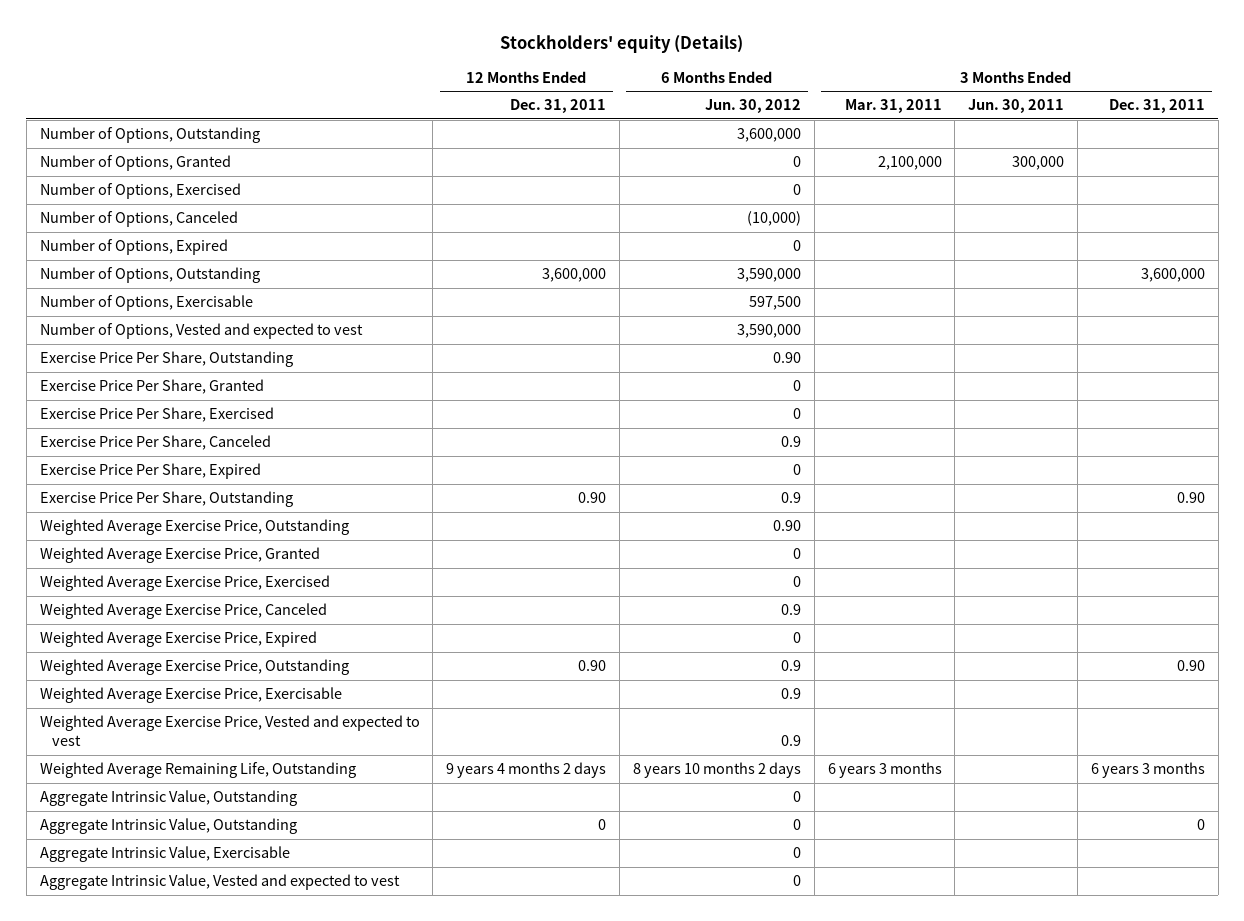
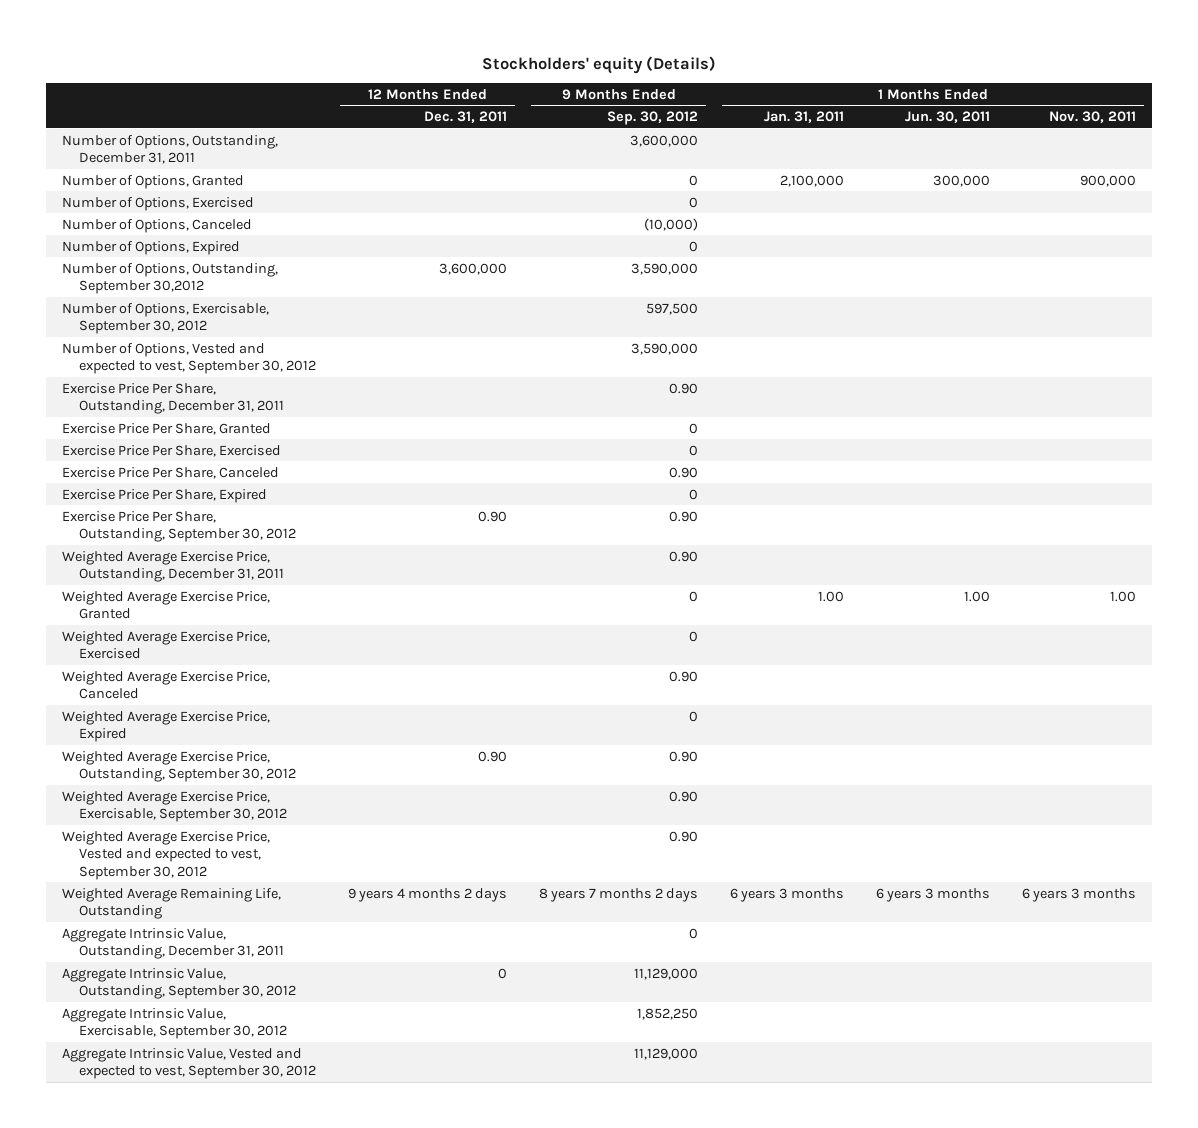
- | 12 Months Ended Dec. 31, 2011 | 6 Months Ended Jun. 30, 2012 | 3 Months Ended Mar. 31, 2011 | 3 Months Ended Jun. 30, 2011 | 3 Months Ended Dec. 31, 2011
+ | 12 Months Ended Dec. 31, 2011 | 9 Months Ended Sep. 30, 2012 | 1 Months Ended Jan. 31, 2011 | 1 Months Ended Jun. 30, 2011 | 1 Months Ended Nov. 30, 2011
- Number of Options, Outstanding | | 3,600,000 | | |
+ Number of Options, Outstanding, December 31, 2011 | | 3,600,000 | | |
- Number of Options, Outstanding | 3,600,000 | 3,590,000 | | | 3,600,000
- Number of Options, Exercisable | | 597,500 | | |
- Number of Options, Vested and expected to vest | | 3,590,000 | | |
- Exercise Price Per Share, Outstanding | | 0.90 | | |
+ Number of Options, Outstanding, September 30,2012 | 3,600,000 | 3,590,000 | | |
+ Number of Options, Exercisable, September 30, 2012 | | 597,500 | | |
+ Number of Options, Vested and expected to vest, September 30, 2012 | | 3,590,000 | | |
+ Exercise Price Per Share, Outstanding, December 31, 2011 | | 0.90 | | |
- Exercise Price Per Share, Outstanding | 0.90 | 0.9 | | | 0.90
- Weighted Average Exercise Price, Outstanding | | 0.90 | | |
+ Exercise Price Per Share, Outstanding, September 30, 2012 | 0.90 | 0.90 | | |
+ Weighted Average Exercise Price, Outstanding, December 31, 2011 | | 0.90 | | |
- Weighted Average Exercise Price, Outstanding | 0.90 | 0.9 | | | 0.90
- Weighted Average Exercise Price, Exercisable | | 0.9 | | |
- Weighted Average Exercise Price, Vested and expected to vest | | 0.9 | | |
+ Weighted Average Exercise Price, Outstanding, September 30, 2012 | 0.90 | 0.90 | | |
+ Weighted Average Exercise Price, Exercisable, September 30, 2012 | | 0.90 | | |
+ Weighted Average Exercise Price, Vested and expected to vest, September 30, 2012 | | 0.90 | | |
- Aggregate Intrinsic Value, Outstanding | | 0 | | |
- Aggregate Intrinsic Value, Outstanding | 0 | 0 | | | 0
- Aggregate Intrinsic Value, Exercisable | | 0 | | |
- Aggregate Intrinsic Value, Vested and expected to vest | | 0 | | |
+ Aggregate Intrinsic Value, Outstanding, December 31, 2011 | | 0 | | |
+ Aggregate Intrinsic Value, Outstanding, September 30, 2012 | 0 | 11,129,000 | | |
+ Aggregate Intrinsic Value, Exercisable, September 30, 2012 | | 1,852,250 | | |
+ Aggregate Intrinsic Value, Vested and expected to vest, September 30, 2012 | | 11,129,000 | | |

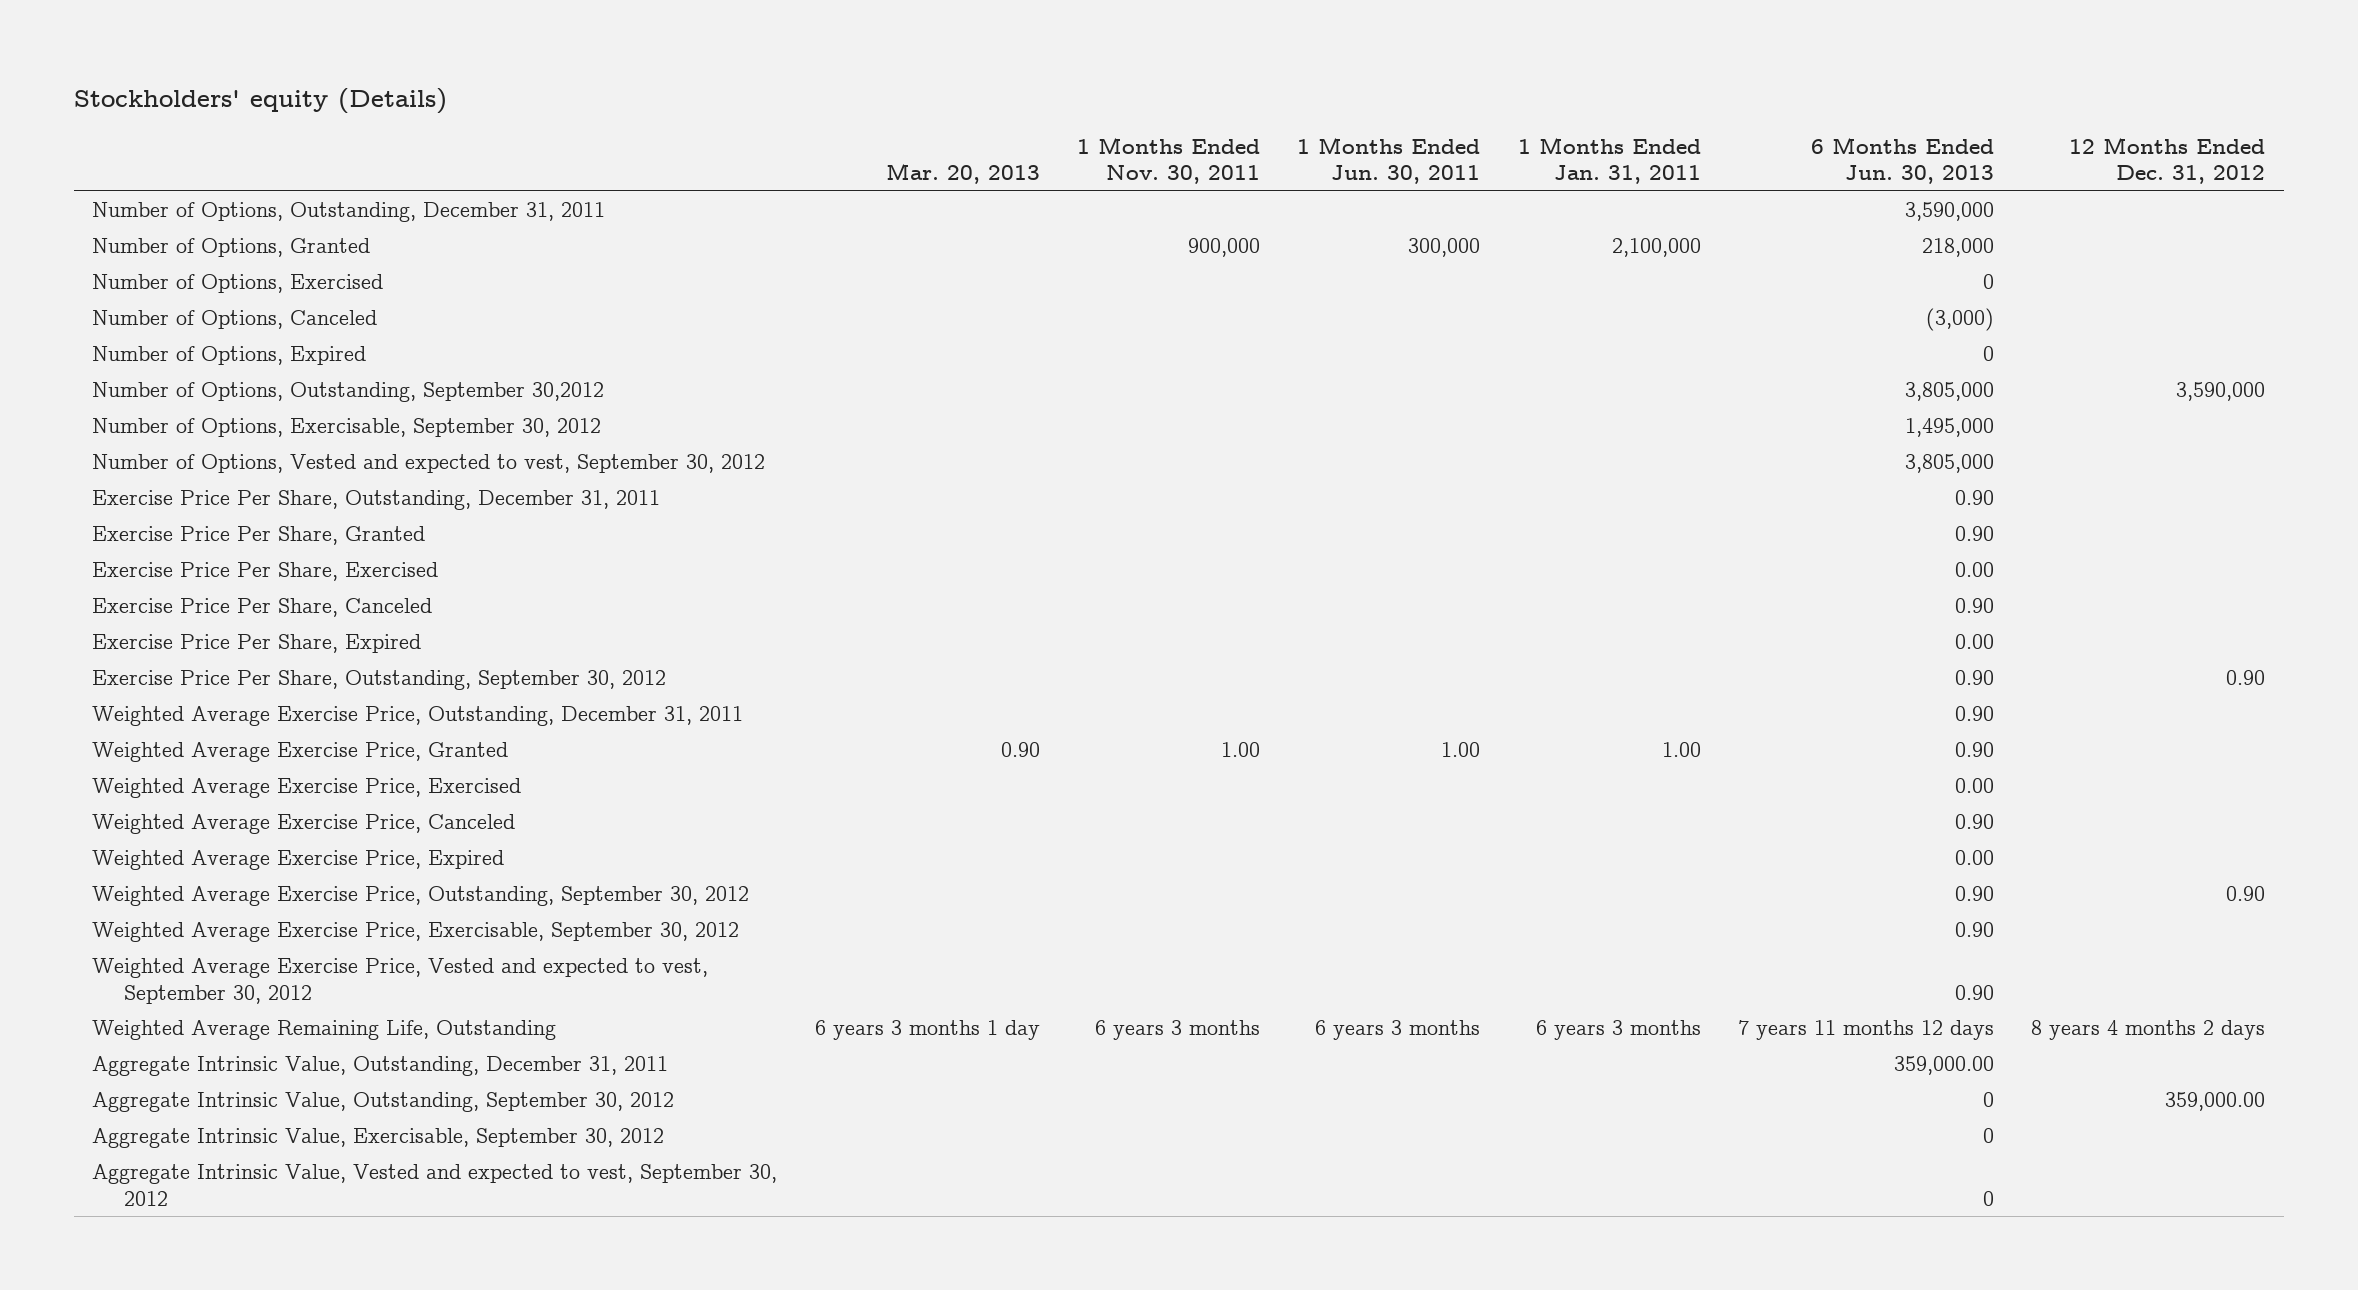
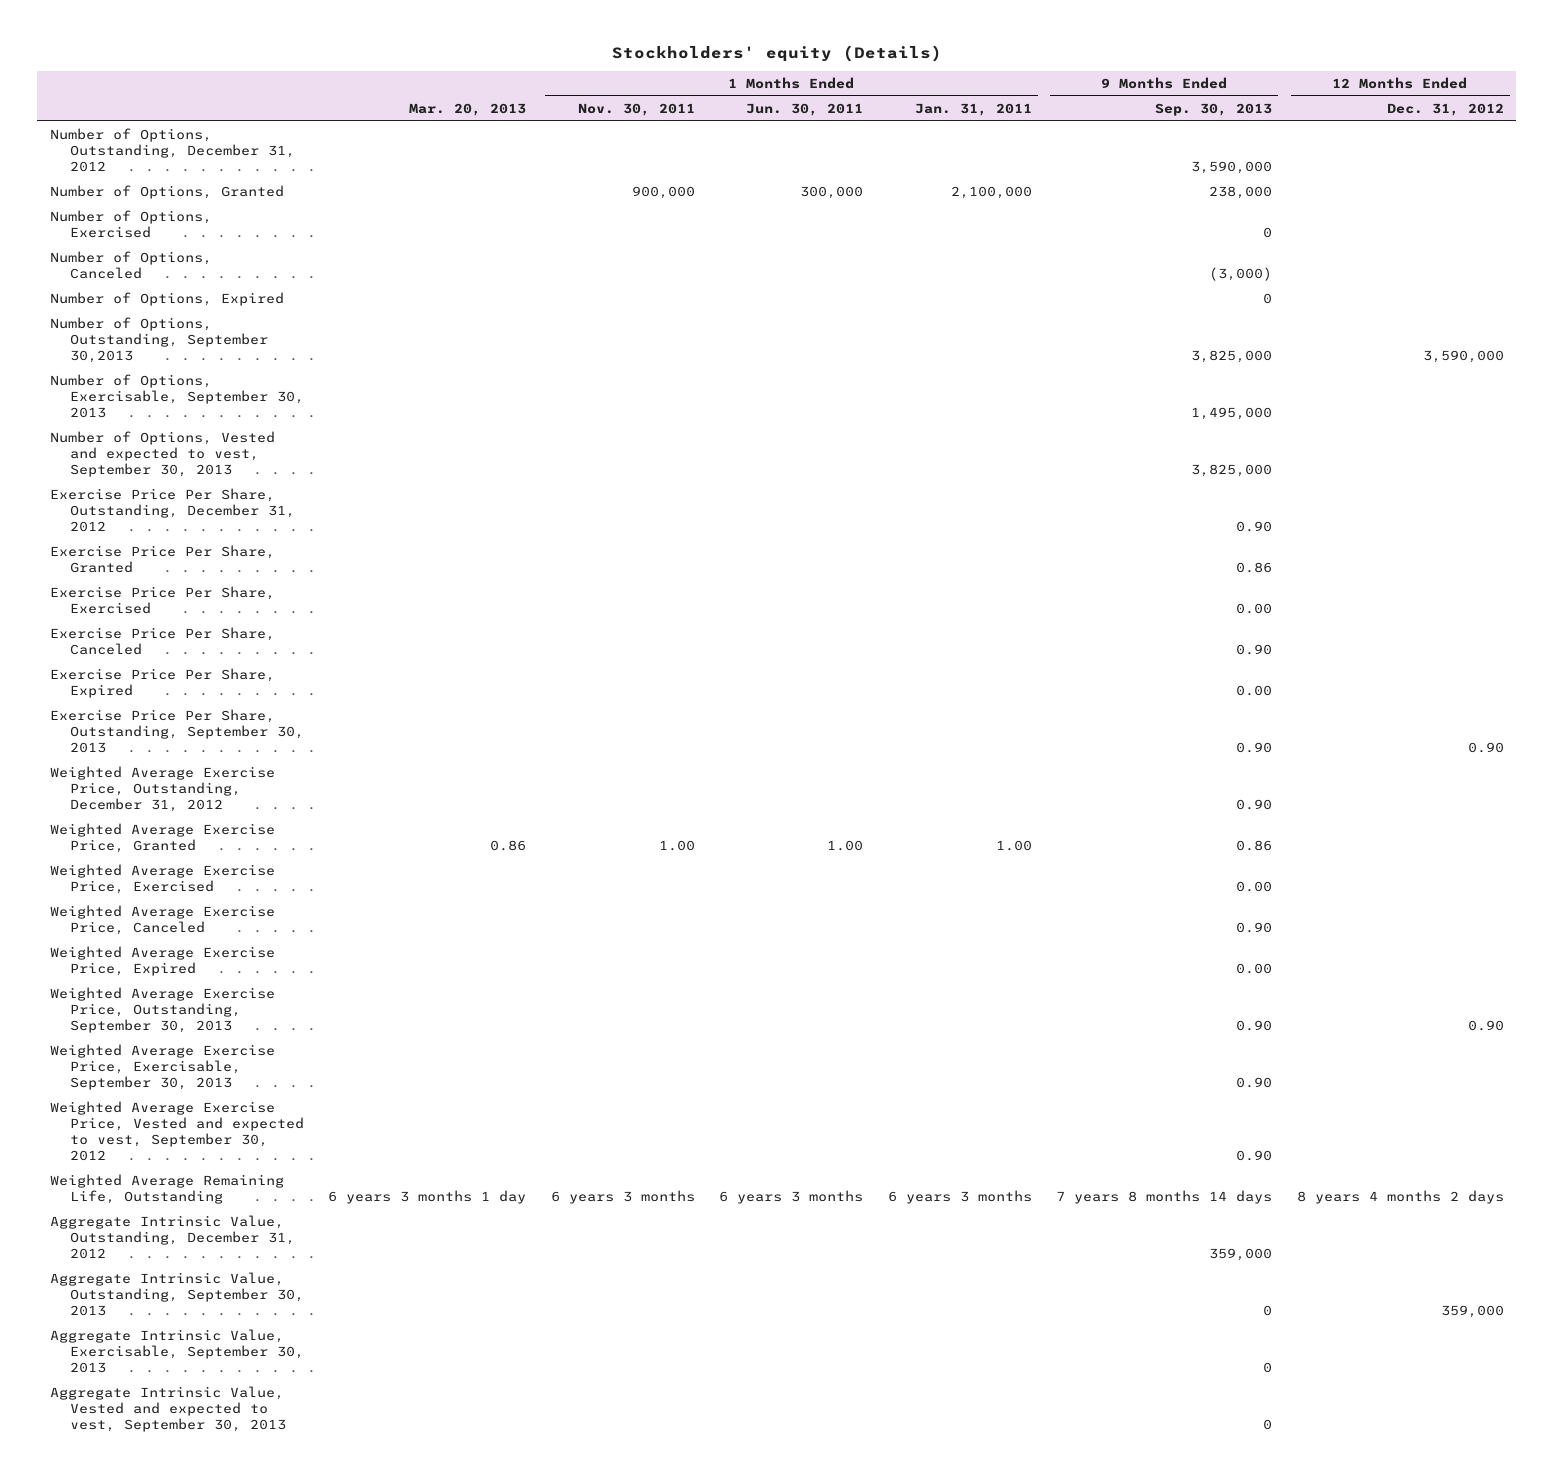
- | Mar. 20, 2013 | 1 Months Ended Nov. 30, 2011 | 1 Months Ended Jun. 30, 2011 | 1 Months Ended Jan. 31, 2011 | 6 Months Ended Jun. 30, 2013 | 12 Months Ended Dec. 31, 2012
+ | Mar. 20, 2013 | 1 Months Ended Nov. 30, 2011 | 1 Months Ended Jun. 30, 2011 | 1 Months Ended Jan. 31, 2011 | 9 Months Ended Sep. 30, 2013 | 12 Months Ended Dec. 31, 2012
- Number of Options, Outstanding, December 31, 2011 | | | | | 3,590,000 |
+ Number of Options, Outstanding, December 31, 2012 | | | | | 3,590,000 |
- Number of Options, Outstanding, September 30,2012 | | | | | 3,805,000 | 3,590,000
- Number of Options, Exercisable, September 30, 2012 | | | | | 1,495,000 |
- Number of Options, Vested and expected to vest, September 30, 2012 | | | | | 3,805,000 |
- Exercise Price Per Share, Outstanding, December 31, 2011 | | | | | 0.90 |
+ Number of Options, Outstanding, September 30,2013 | | | | | 3,825,000 | 3,590,000
+ Number of Options, Exercisable, September 30, 2013 | | | | | 1,495,000 |
+ Number of Options, Vested and expected to vest, September 30, 2013 | | | | | 3,825,000 |
+ Exercise Price Per Share, Outstanding, December 31, 2012 | | | | | 0.90 |
- Exercise Price Per Share, Outstanding, September 30, 2012 | | | | | 0.90 | 0.90
- Weighted Average Exercise Price, Outstanding, December 31, 2011 | | | | | 0.90 |
- Weighted Average Exercise Price, Granted | 0.90 | 1.00 | 1.00 | 1.00 | 0.90 |
+ Exercise Price Per Share, Outstanding, September 30, 2013 | | | | | 0.90 | 0.90
+ Weighted Average Exercise Price, Outstanding, December 31, 2012 | | | | | 0.90 |
+ Weighted Average Exercise Price, Granted | 0.86 | 1.00 | 1.00 | 1.00 | 0.86 |
- Weighted Average Exercise Price, Outstanding, September 30, 2012 | | | | | 0.90 | 0.90
- Weighted Average Exercise Price, Exercisable, September 30, 2012 | | | | | 0.90 |
+ Weighted Average Exercise Price, Outstanding, September 30, 2013 | | | | | 0.90 | 0.90
+ Weighted Average Exercise Price, Exercisable, September 30, 2013 | | | | | 0.90 |
- Aggregate Intrinsic Value, Outstanding, December 31, 2011 | | | | | 359,000.00 |
- Aggregate Intrinsic Value, Outstanding, September 30, 2012 | | | | | 0 | 359,000.00
- Aggregate Intrinsic Value, Exercisable, September 30, 2012 | | | | | 0 |
- Aggregate Intrinsic Value, Vested and expected to vest, September 30, 2012 | | | | | 0 |
+ Aggregate Intrinsic Value, Outstanding, December 31, 2012 | | | | | 359,000 |
+ Aggregate Intrinsic Value, Outstanding, September 30, 2013 | | | | | 0 | 359,000
+ Aggregate Intrinsic Value, Exercisable, September 30, 2013 | | | | | 0 |
+ Aggregate Intrinsic Value, Vested and expected to vest, September 30, 2013 | | | | | 0 |

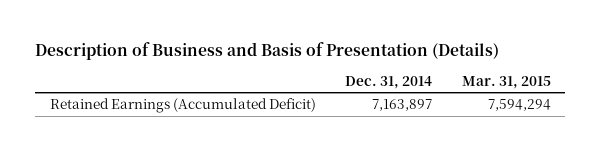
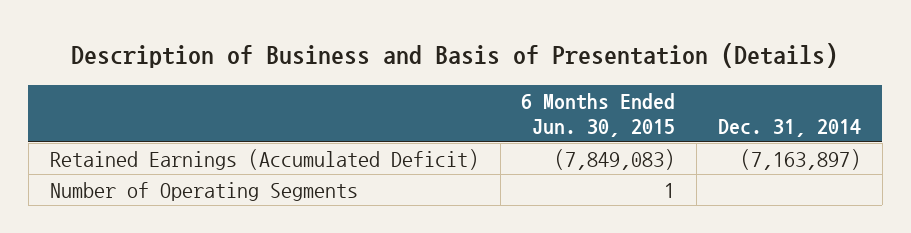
- | Dec. 31, 2014 | Mar. 31, 2015
+ | 6 Months Ended Jun. 30, 2015 | Dec. 31, 2014
- Retained Earnings (Accumulated Deficit) | 7,163,897 | 7,594,294
+ Retained Earnings (Accumulated Deficit) | (7,849,083) | (7,163,897)
+ Number of Operating Segments | 1 |

